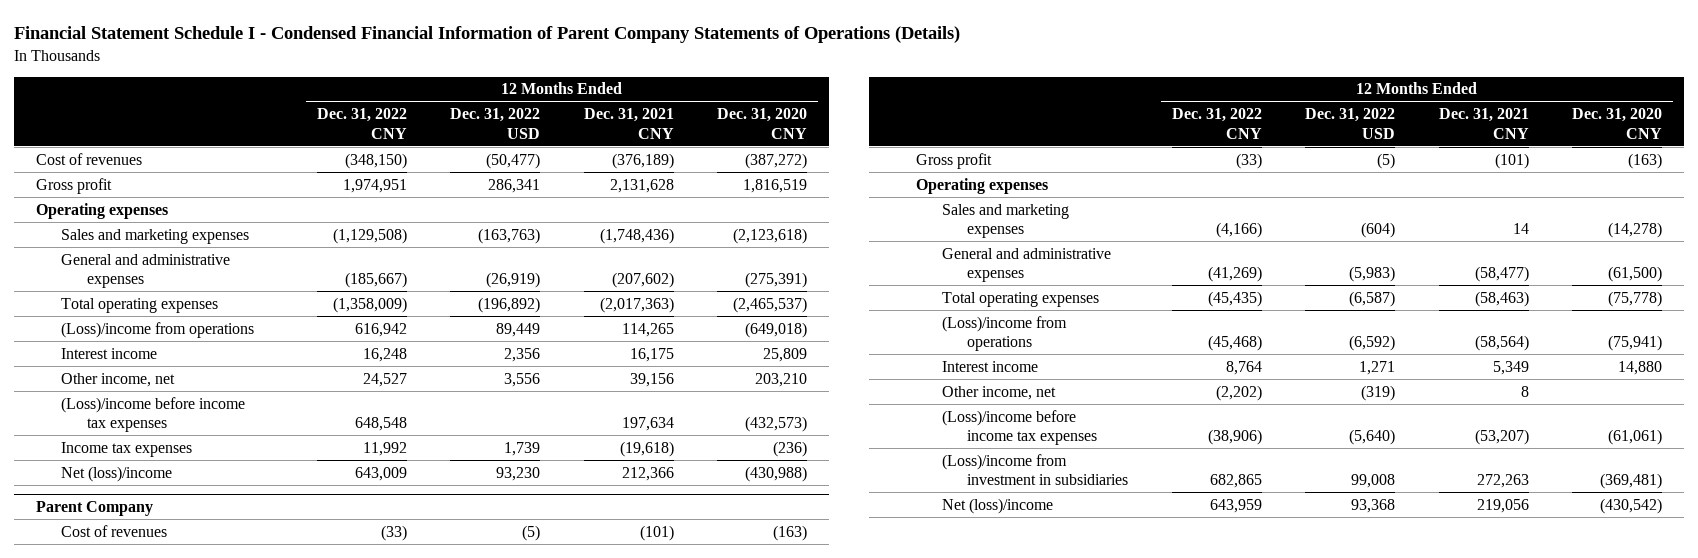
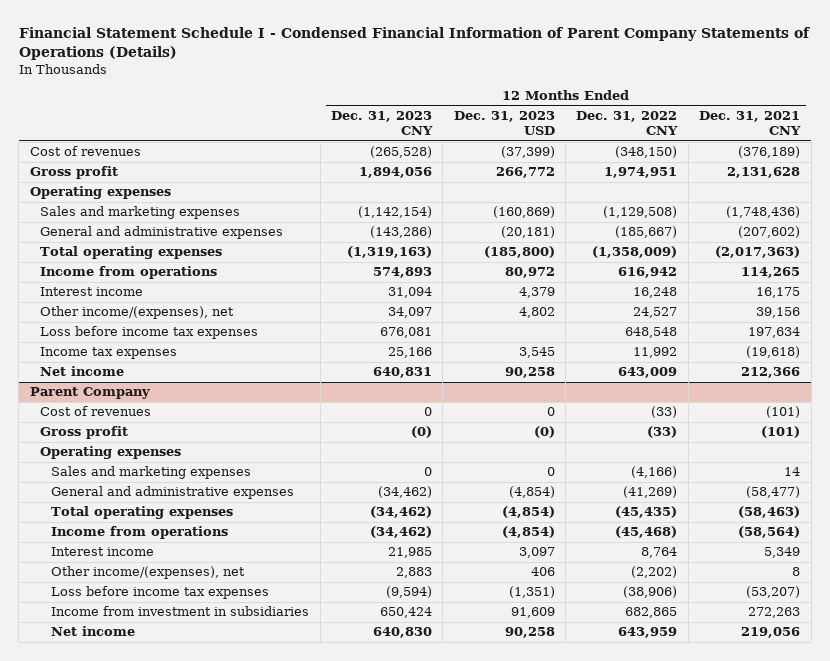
- | 12 Months Ended Dec. 31, 2022 CNY | 12 Months Ended Dec. 31, 2022 USD | 12 Months Ended Dec. 31, 2021 CNY | 12 Months Ended Dec. 31, 2020 CNY
+ | 12 Months Ended Dec. 31, 2023 CNY | 12 Months Ended Dec. 31, 2023 USD | 12 Months Ended Dec. 31, 2022 CNY | 12 Months Ended Dec. 31, 2021 CNY
- (Loss)/income from operations | 616,942 | 89,449 | 114,265 | (649,018)
+ Income from operations | 574,893 | 80,972 | 616,942 | 114,265
- Other income, net | 24,527 | 3,556 | 39,156 | 203,210
- (Loss)/income before income tax expenses | 648,548 | | 197,634 | (432,573)
+ Other income/(expenses), net | 34,097 | 4,802 | 24,527 | 39,156
+ Loss before income tax expenses | 676,081 | | 648,548 | 197,634
- Net (loss)/income | 643,009 | 93,230 | 212,366 | (430,988)
+ Net income | 640,831 | 90,258 | 643,009 | 212,366
@ Parent Company
- (Loss)/income from operations | (45,468) | (6,592) | (58,564) | (75,941)
+ Income from operations | (34,462) | (4,854) | (45,468) | (58,564)
- Other income, net | (2,202) | (319) | 8 |
- (Loss)/income before income tax expenses | (38,906) | (5,640) | (53,207) | (61,061)
- (Loss)/income from investment in subsidiaries | 682,865 | 99,008 | 272,263 | (369,481)
- Net (loss)/income | 643,959 | 93,368 | 219,056 | (430,542)
+ Other income/(expenses), net | 2,883 | 406 | (2,202) | 8
+ Loss before income tax expenses | (9,594) | (1,351) | (38,906) | (53,207)
+ Income from investment in subsidiaries | 650,424 | 91,609 | 682,865 | 272,263
+ Net income | 640,830 | 90,258 | 643,959 | 219,056

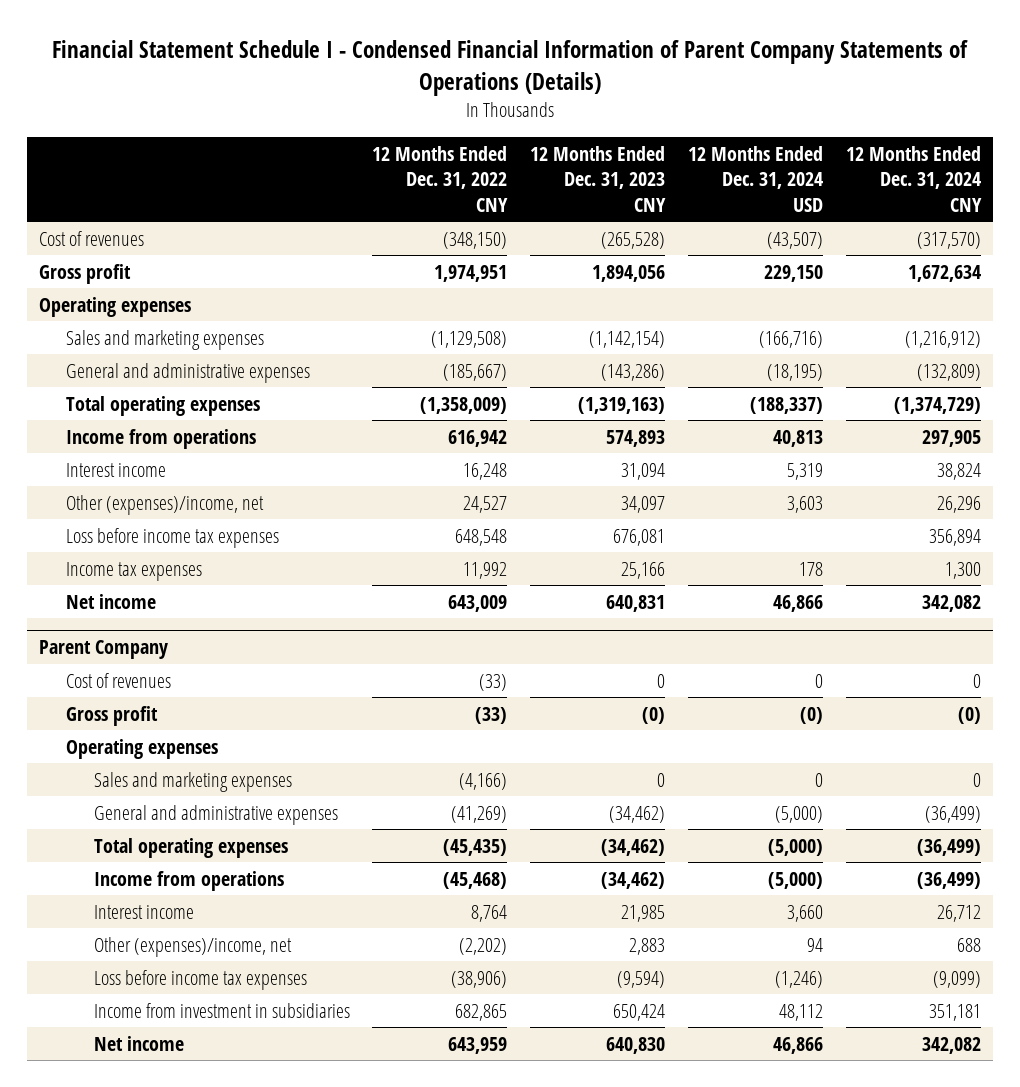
- | 12 Months Ended Dec. 31, 2023 CNY | 12 Months Ended Dec. 31, 2023 USD | 12 Months Ended Dec. 31, 2022 CNY | 12 Months Ended Dec. 31, 2021 CNY
+ | 12 Months Ended Dec. 31, 2022 CNY | 12 Months Ended Dec. 31, 2023 CNY | 12 Months Ended Dec. 31, 2024 USD | 12 Months Ended Dec. 31, 2024 CNY
- Other income/(expenses), net | 34,097 | 4,802 | 24,527 | 39,156
+ Other (expenses)/income, net | 24,527 | 34,097 | 3,603 | 26,296
@ Parent Company
- Other income/(expenses), net | 2,883 | 406 | (2,202) | 8
+ Other (expenses)/income, net | (2,202) | 2,883 | 94 | 688

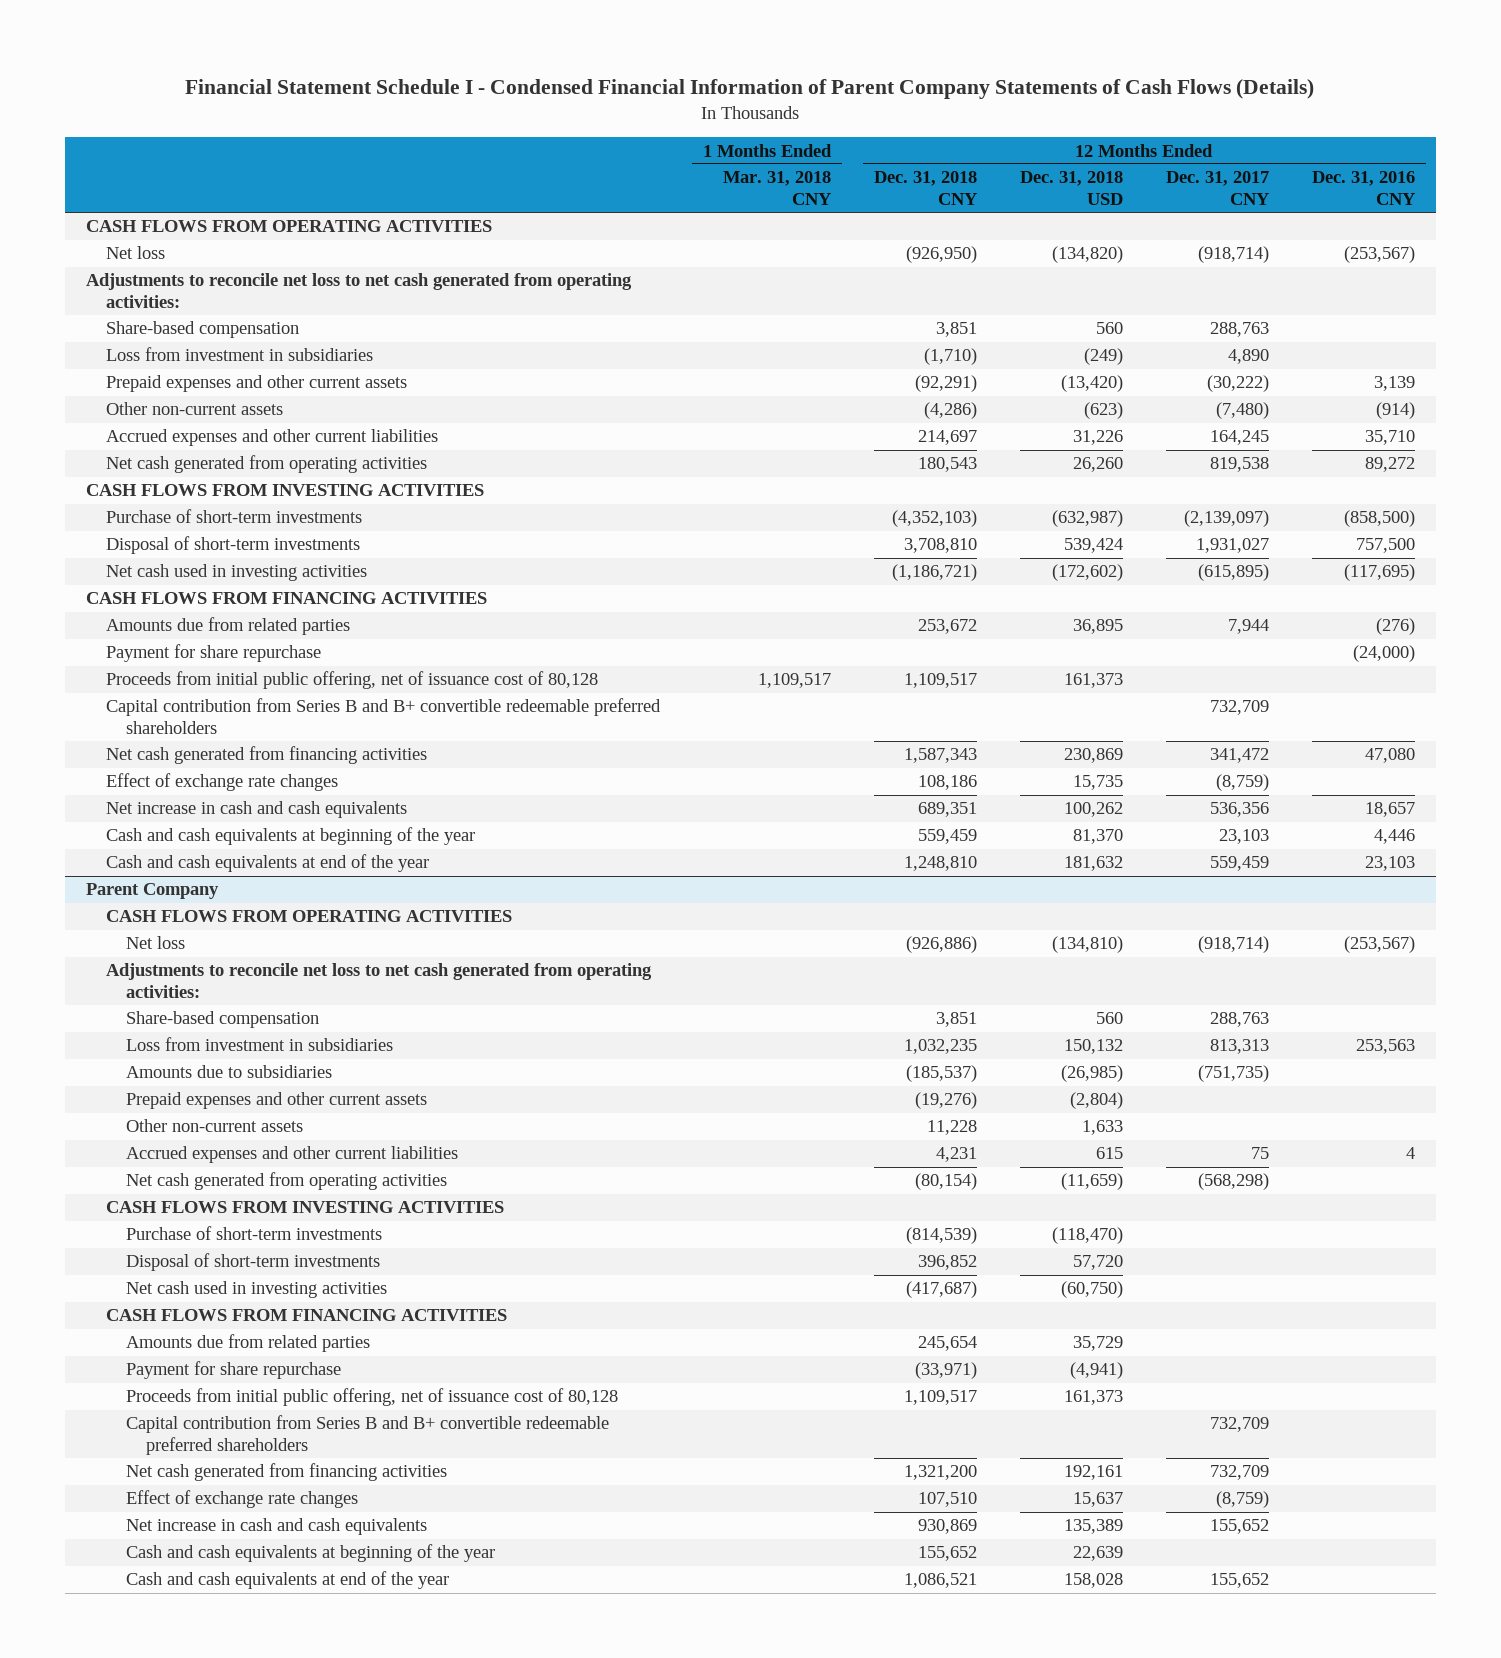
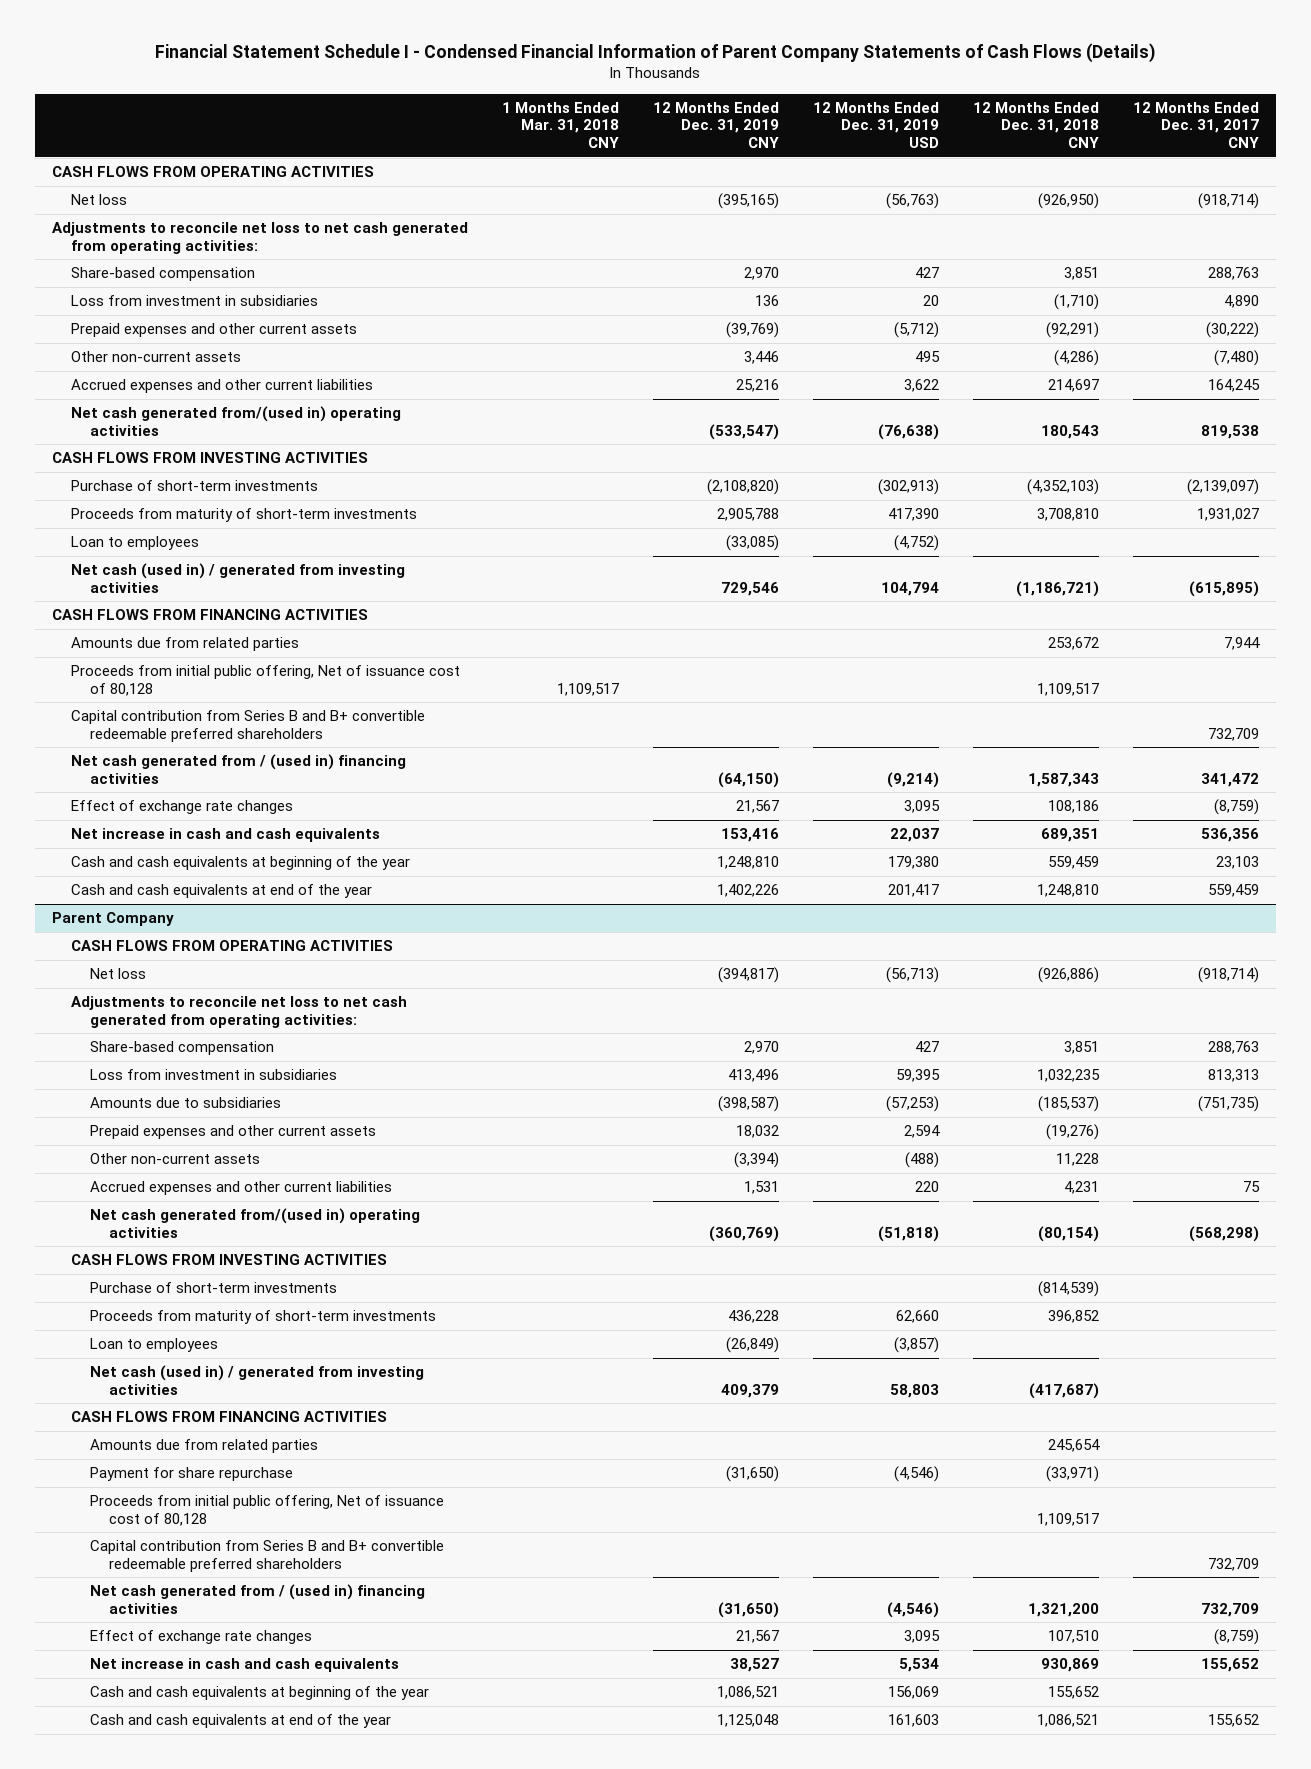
- | 1 Months Ended Mar. 31, 2018 CNY | 12 Months Ended Dec. 31, 2018 CNY | 12 Months Ended Dec. 31, 2018 USD | 12 Months Ended Dec. 31, 2017 CNY | 12 Months Ended Dec. 31, 2016 CNY
+ | 1 Months Ended Mar. 31, 2018 CNY | 12 Months Ended Dec. 31, 2019 CNY | 12 Months Ended Dec. 31, 2019 USD | 12 Months Ended Dec. 31, 2018 CNY | 12 Months Ended Dec. 31, 2017 CNY
- Net cash generated from operating activities | | 180,543 | 26,260 | 819,538 | 89,272
+ Net cash generated from/(used in) operating activities | | (533,547) | (76,638) | 180,543 | 819,538
- Disposal of short-term investments | | 3,708,810 | 539,424 | 1,931,027 | 757,500
- Net cash used in investing activities | | (1,186,721) | (172,602) | (615,895) | (117,695)
+ Proceeds from maturity of short-term investments | | 2,905,788 | 417,390 | 3,708,810 | 1,931,027
+ Loan to employees | | (33,085) | (4,752) | |
+ Net cash (used in) / generated from investing activities | | 729,546 | 104,794 | (1,186,721) | (615,895)
- Payment for share repurchase | | | | | (24,000)
- Proceeds from initial public offering, net of issuance cost of 80,128 | 1,109,517 | 1,109,517 | 161,373 | |
+ Proceeds from initial public offering, Net of issuance cost of 80,128 | 1,109,517 | | | 1,109,517 |
- Net cash generated from financing activities | | 1,587,343 | 230,869 | 341,472 | 47,080
+ Net cash generated from / (used in) financing activities | | (64,150) | (9,214) | 1,587,343 | 341,472
@ Parent Company
- Net cash generated from operating activities | | (80,154) | (11,659) | (568,298) |
+ Net cash generated from/(used in) operating activities | | (360,769) | (51,818) | (80,154) | (568,298)
- Disposal of short-term investments | | 396,852 | 57,720 | |
- Net cash used in investing activities | | (417,687) | (60,750) | |
+ Proceeds from maturity of short-term investments | | 436,228 | 62,660 | 396,852 |
+ Loan to employees | | (26,849) | (3,857) | |
+ Net cash (used in) / generated from investing activities | | 409,379 | 58,803 | (417,687) |
- Proceeds from initial public offering, net of issuance cost of 80,128 | | 1,109,517 | 161,373 | |
+ Proceeds from initial public offering, Net of issuance cost of 80,128 | | | | 1,109,517 |
- Net cash generated from financing activities | | 1,321,200 | 192,161 | 732,709 |
+ Net cash generated from / (used in) financing activities | | (31,650) | (4,546) | 1,321,200 | 732,709

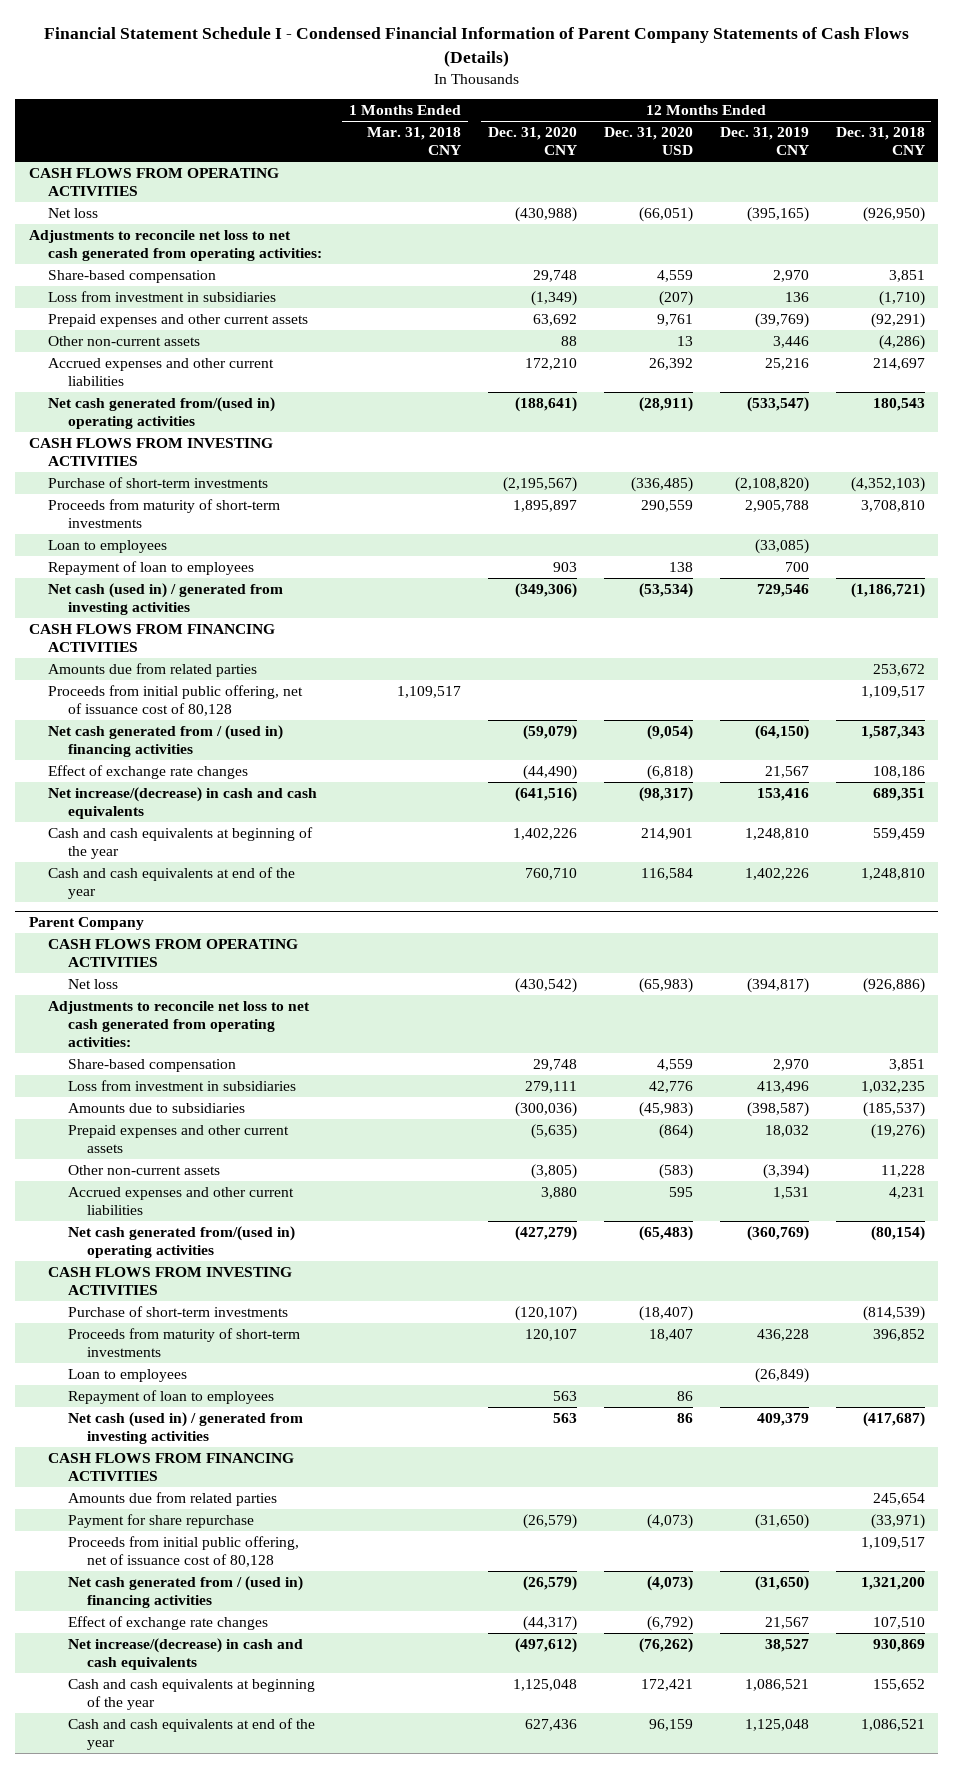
- | 1 Months Ended Mar. 31, 2018 CNY | 12 Months Ended Dec. 31, 2019 CNY | 12 Months Ended Dec. 31, 2019 USD | 12 Months Ended Dec. 31, 2018 CNY | 12 Months Ended Dec. 31, 2017 CNY
+ | 1 Months Ended Mar. 31, 2018 CNY | 12 Months Ended Dec. 31, 2020 CNY | 12 Months Ended Dec. 31, 2020 USD | 12 Months Ended Dec. 31, 2019 CNY | 12 Months Ended Dec. 31, 2018 CNY
+ Repayment of loan to employees | | 903 | 138 | 700 |
- Proceeds from initial public offering, Net of issuance cost of 80,128 | 1,109,517 | | | 1,109,517 |
- Capital contribution from Series B and B+ convertible redeemable preferred shareholders | | | | | 732,709
+ Proceeds from initial public offering, net of issuance cost of 80,128 | 1,109,517 | | | | 1,109,517
- Net increase in cash and cash equivalents | | 153,416 | 22,037 | 689,351 | 536,356
+ Net increase/(decrease) in cash and cash equivalents | | (641,516) | (98,317) | 153,416 | 689,351
@ Parent Company
+ Repayment of loan to employees | | 563 | 86 | |
- Proceeds from initial public offering, Net of issuance cost of 80,128 | | | | 1,109,517 |
- Capital contribution from Series B and B+ convertible redeemable preferred shareholders | | | | | 732,709
+ Proceeds from initial public offering, net of issuance cost of 80,128 | | | | | 1,109,517
- Net increase in cash and cash equivalents | | 38,527 | 5,534 | 930,869 | 155,652
+ Net increase/(decrease) in cash and cash equivalents | | (497,612) | (76,262) | 38,527 | 930,869

